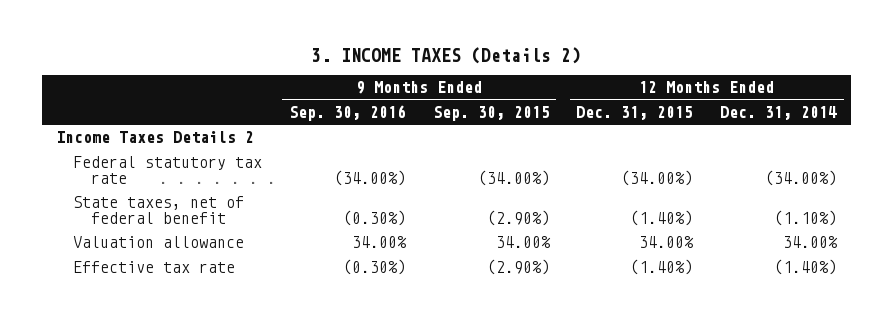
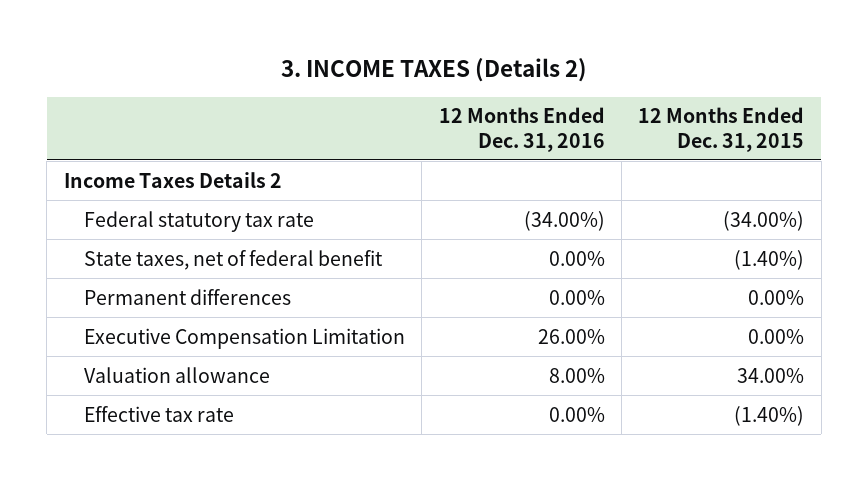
- | 9 Months Ended Sep. 30, 2016 | 9 Months Ended Sep. 30, 2015 | 12 Months Ended Dec. 31, 2015 | 12 Months Ended Dec. 31, 2014
+ | 12 Months Ended Dec. 31, 2016 | 12 Months Ended Dec. 31, 2015
+ Permanent differences | 0.00% | 0.00%
+ Executive Compensation Limitation | 26.00% | 0.00%

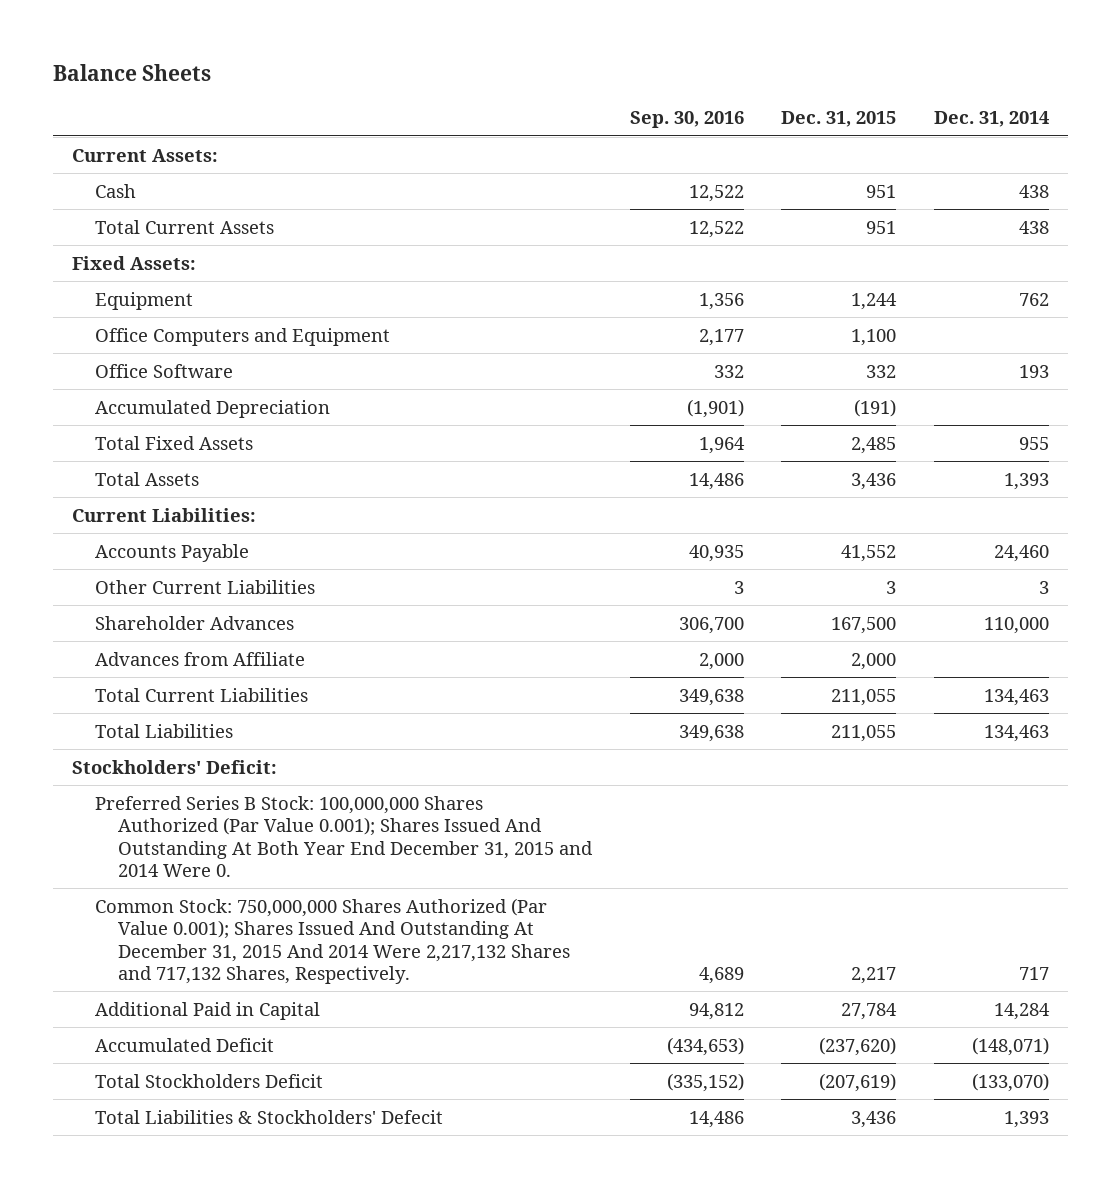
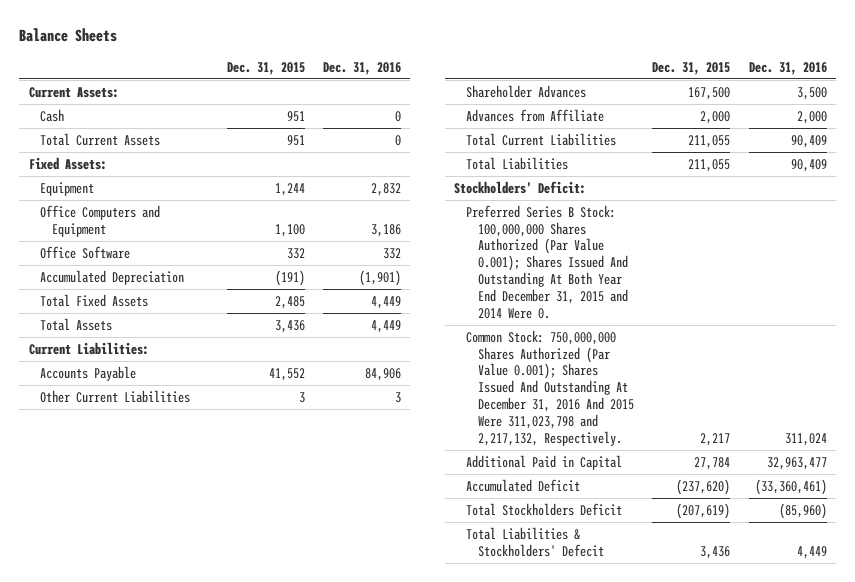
- | Sep. 30, 2016 | Dec. 31, 2015 | Dec. 31, 2014
+ | Dec. 31, 2015 | Dec. 31, 2016
- Common Stock: 750,000,000 Shares Authorized (Par Value 0.001); Shares Issued And Outstanding At December 31, 2015 And 2014 Were 2,217,132 Shares and 717,132 Shares, Respectively. | 4,689 | 2,217 | 717
+ Common Stock: 750,000,000 Shares Authorized (Par Value 0.001); Shares Issued And Outstanding At December 31, 2016 And 2015 Were 311,023,798 and 2,217,132, Respectively. | 2,217 | 311,024

